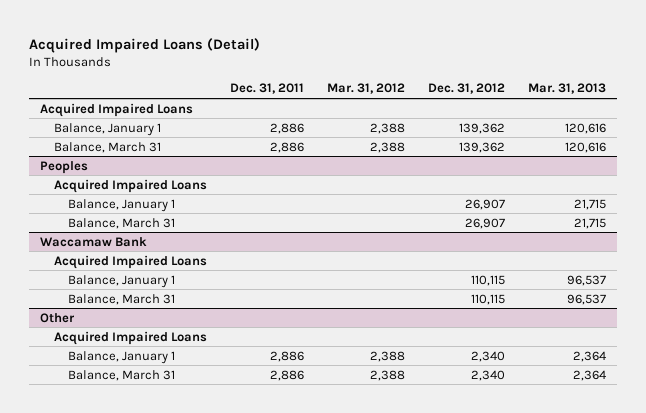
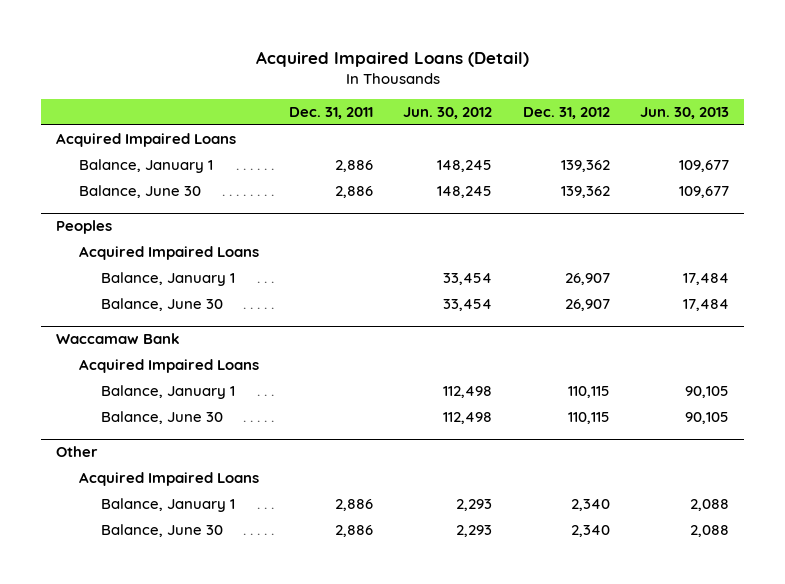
- | Dec. 31, 2011 | Mar. 31, 2012 | Dec. 31, 2012 | Mar. 31, 2013
+ | Dec. 31, 2011 | Jun. 30, 2012 | Dec. 31, 2012 | Jun. 30, 2013
- Balance, March 31 | 2,886 | 2,388 | 139,362 | 120,616
+ Balance, June 30 | 2,886 | 148,245 | 139,362 | 109,677
@ Peoples
- Balance, March 31 | | | 26,907 | 21,715
+ Balance, June 30 | | 33,454 | 26,907 | 17,484
@ Waccamaw Bank
- Balance, March 31 | | | 110,115 | 96,537
+ Balance, June 30 | | 112,498 | 110,115 | 90,105
@ Other
- Balance, March 31 | 2,886 | 2,388 | 2,340 | 2,364
+ Balance, June 30 | 2,886 | 2,293 | 2,340 | 2,088

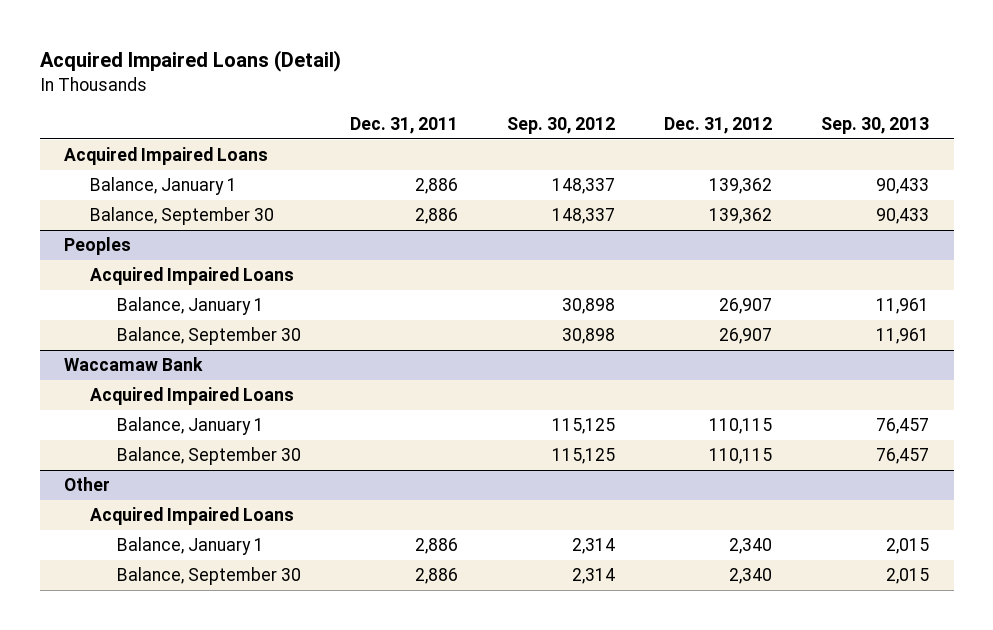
- | Dec. 31, 2011 | Jun. 30, 2012 | Dec. 31, 2012 | Jun. 30, 2013
+ | Dec. 31, 2011 | Sep. 30, 2012 | Dec. 31, 2012 | Sep. 30, 2013
- Balance, June 30 | 2,886 | 148,245 | 139,362 | 109,677
+ Balance, September 30 | 2,886 | 148,337 | 139,362 | 90,433
@ Peoples
- Balance, June 30 | | 33,454 | 26,907 | 17,484
+ Balance, September 30 | | 30,898 | 26,907 | 11,961
@ Waccamaw Bank
- Balance, June 30 | | 112,498 | 110,115 | 90,105
+ Balance, September 30 | | 115,125 | 110,115 | 76,457
@ Other
- Balance, June 30 | 2,886 | 2,293 | 2,340 | 2,088
+ Balance, September 30 | 2,886 | 2,314 | 2,340 | 2,015

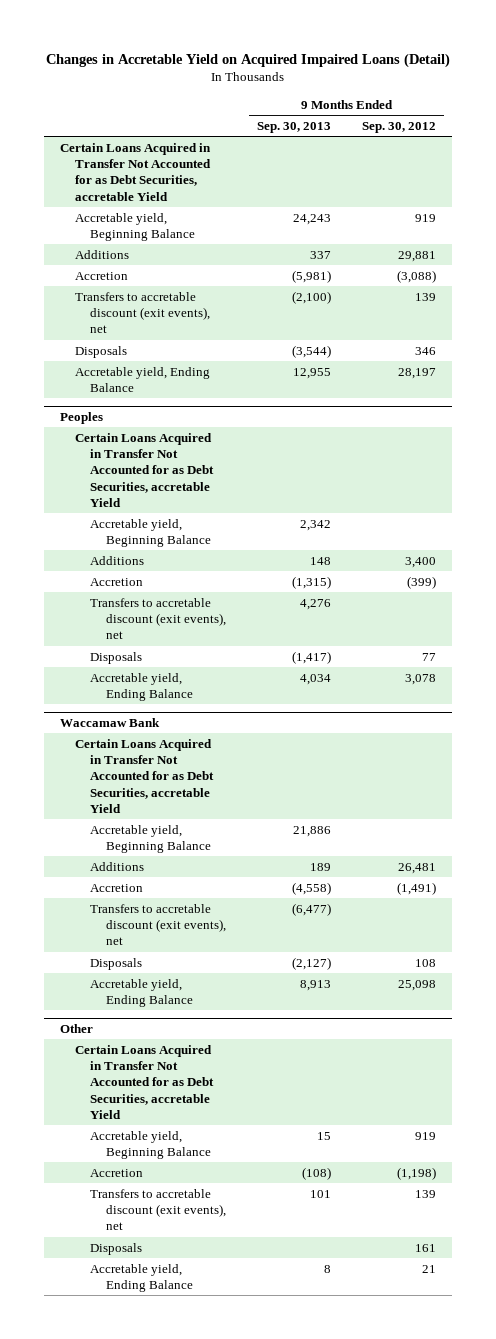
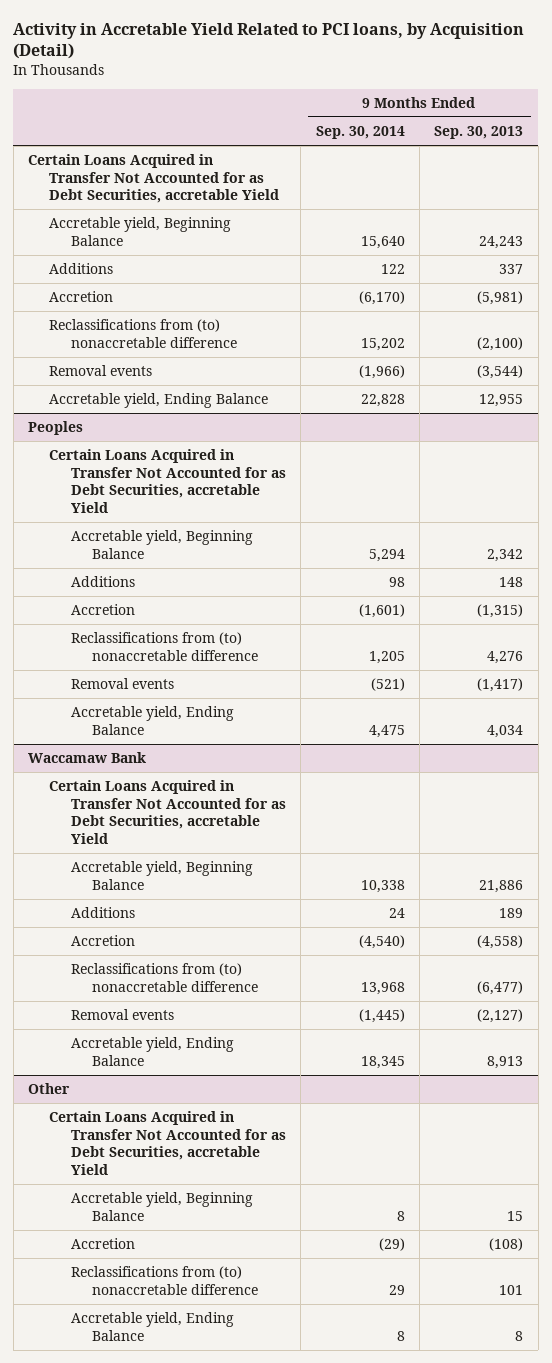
- Changes in Accretable Yield on Acquired Impaired Loans (Detail)
+ Activity in Accretable Yield Related to PCI loans, by Acquisition (Detail)
- | 9 Months Ended Sep. 30, 2013 | 9 Months Ended Sep. 30, 2012
+ | 9 Months Ended Sep. 30, 2014 | 9 Months Ended Sep. 30, 2013
- Transfers to accretable discount (exit events), net | (2,100) | 139
- Disposals | (3,544) | 346
+ Reclassifications from (to) nonaccretable difference | 15,202 | (2,100)
+ Removal events | (1,966) | (3,544)
@ Peoples
- Transfers to accretable discount (exit events), net | 4,276 |
- Disposals | (1,417) | 77
+ Reclassifications from (to) nonaccretable difference | 1,205 | 4,276
+ Removal events | (521) | (1,417)
@ Waccamaw Bank
- Transfers to accretable discount (exit events), net | (6,477) |
- Disposals | (2,127) | 108
+ Reclassifications from (to) nonaccretable difference | 13,968 | (6,477)
+ Removal events | (1,445) | (2,127)
@ Other
- Transfers to accretable discount (exit events), net | 101 | 139
- Disposals | | 161
+ Reclassifications from (to) nonaccretable difference | 29 | 101

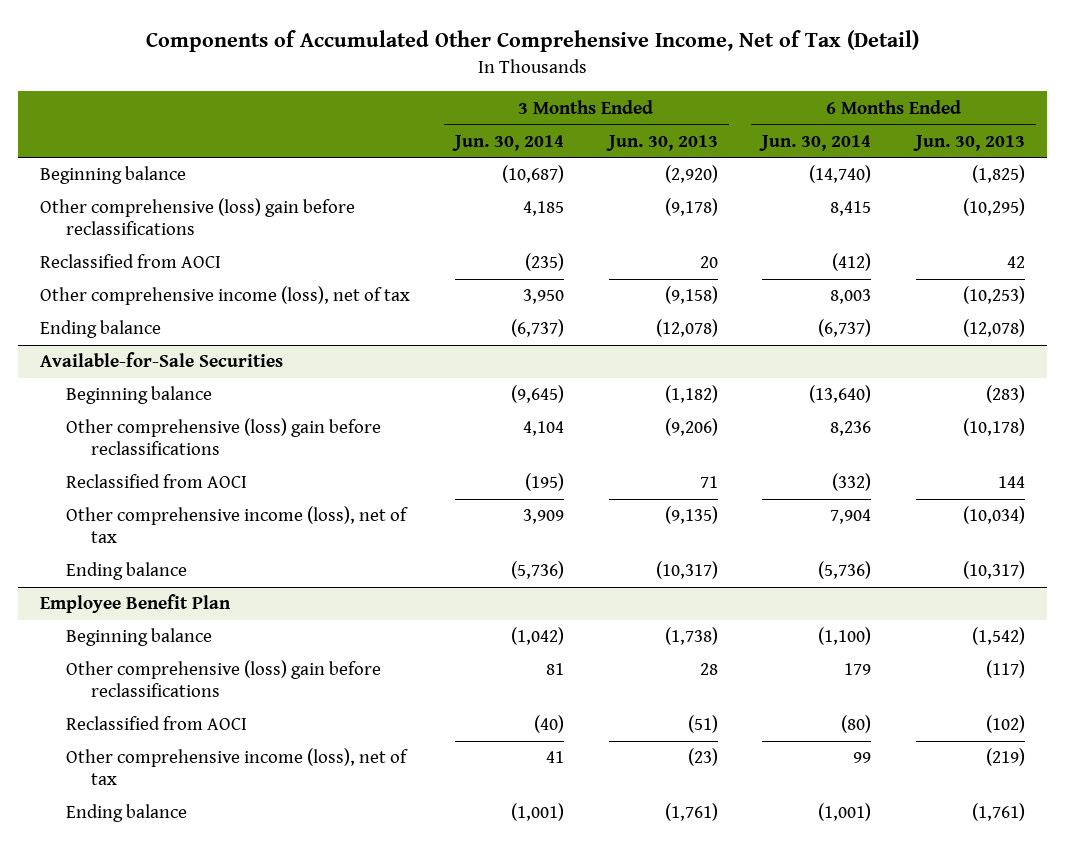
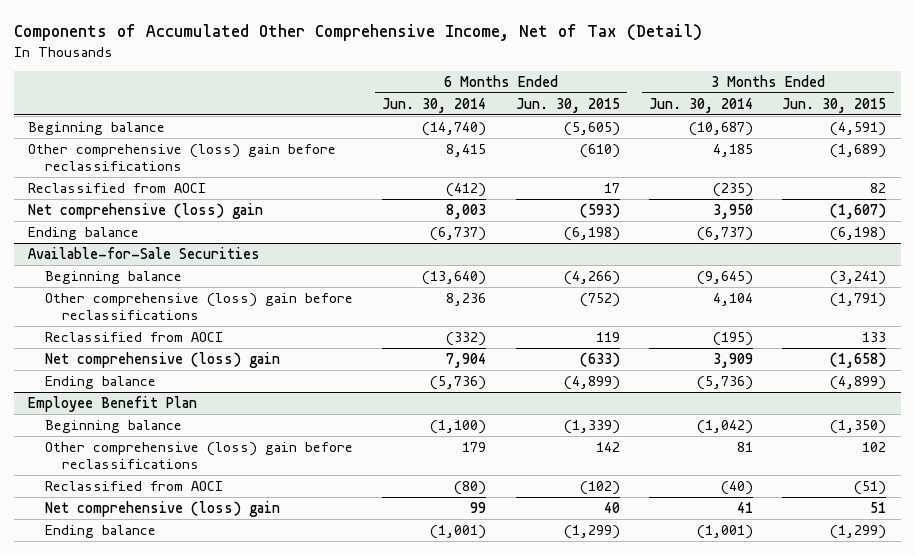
- | 3 Months Ended Jun. 30, 2014 | 3 Months Ended Jun. 30, 2013 | 6 Months Ended Jun. 30, 2014 | 6 Months Ended Jun. 30, 2013
+ | 6 Months Ended Jun. 30, 2014 | 6 Months Ended Jun. 30, 2015 | 3 Months Ended Jun. 30, 2014 | 3 Months Ended Jun. 30, 2015
- Other comprehensive income (loss), net of tax | 3,950 | (9,158) | 8,003 | (10,253)
+ Net comprehensive (loss) gain | 8,003 | (593) | 3,950 | (1,607)
@ Available-for-Sale Securities
- Other comprehensive income (loss), net of tax | 3,909 | (9,135) | 7,904 | (10,034)
+ Net comprehensive (loss) gain | 7,904 | (633) | 3,909 | (1,658)
@ Employee Benefit Plan
- Other comprehensive income (loss), net of tax | 41 | (23) | 99 | (219)
+ Net comprehensive (loss) gain | 99 | 40 | 41 | 51

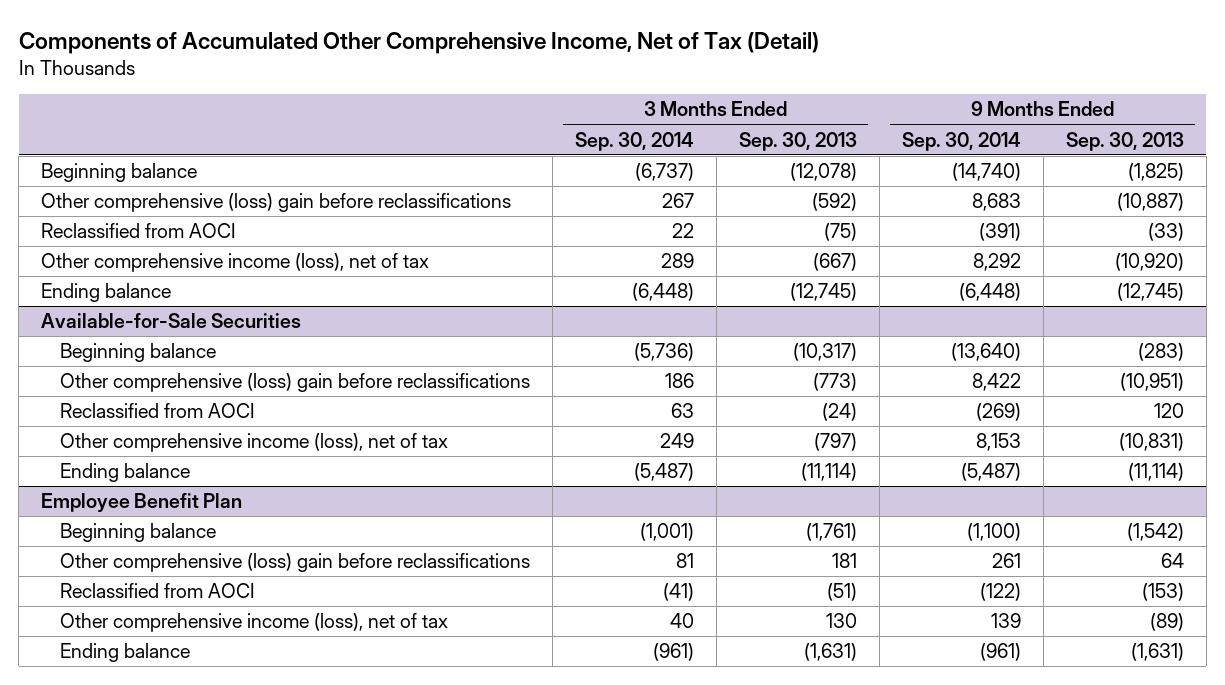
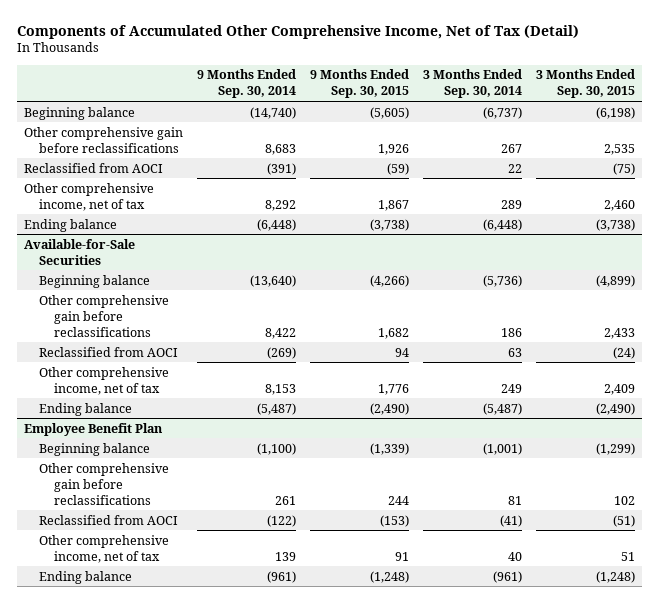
- | 3 Months Ended Sep. 30, 2014 | 3 Months Ended Sep. 30, 2013 | 9 Months Ended Sep. 30, 2014 | 9 Months Ended Sep. 30, 2013
+ | 9 Months Ended Sep. 30, 2014 | 9 Months Ended Sep. 30, 2015 | 3 Months Ended Sep. 30, 2014 | 3 Months Ended Sep. 30, 2015
- Other comprehensive (loss) gain before reclassifications | 267 | (592) | 8,683 | (10,887)
+ Other comprehensive gain before reclassifications | 8,683 | 1,926 | 267 | 2,535
- Other comprehensive income (loss), net of tax | 289 | (667) | 8,292 | (10,920)
+ Other comprehensive income, net of tax | 8,292 | 1,867 | 289 | 2,460
@ Available-for-Sale Securities
- Other comprehensive (loss) gain before reclassifications | 186 | (773) | 8,422 | (10,951)
+ Other comprehensive gain before reclassifications | 8,422 | 1,682 | 186 | 2,433
- Other comprehensive income (loss), net of tax | 249 | (797) | 8,153 | (10,831)
+ Other comprehensive income, net of tax | 8,153 | 1,776 | 249 | 2,409
@ Employee Benefit Plan
- Other comprehensive (loss) gain before reclassifications | 81 | 181 | 261 | 64
+ Other comprehensive gain before reclassifications | 261 | 244 | 81 | 102
- Other comprehensive income (loss), net of tax | 40 | 130 | 139 | (89)
+ Other comprehensive income, net of tax | 139 | 91 | 40 | 51

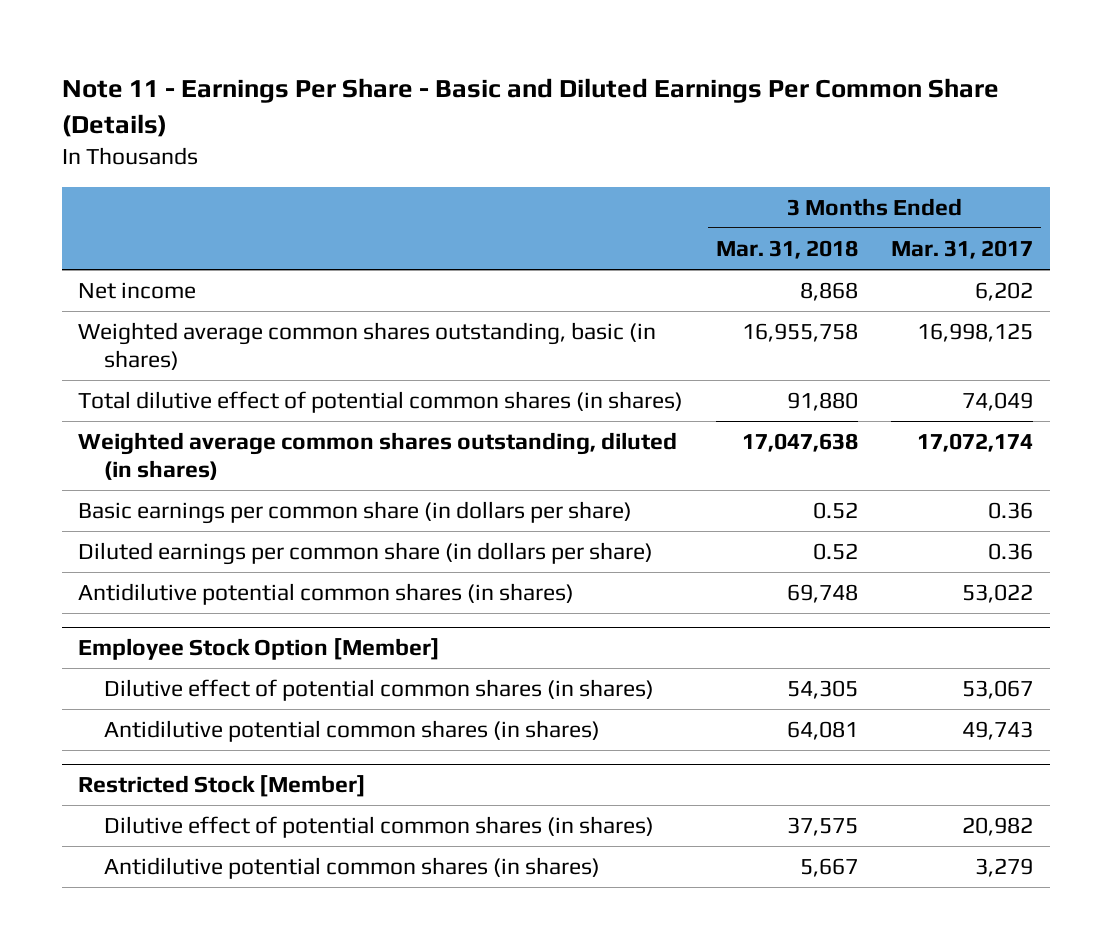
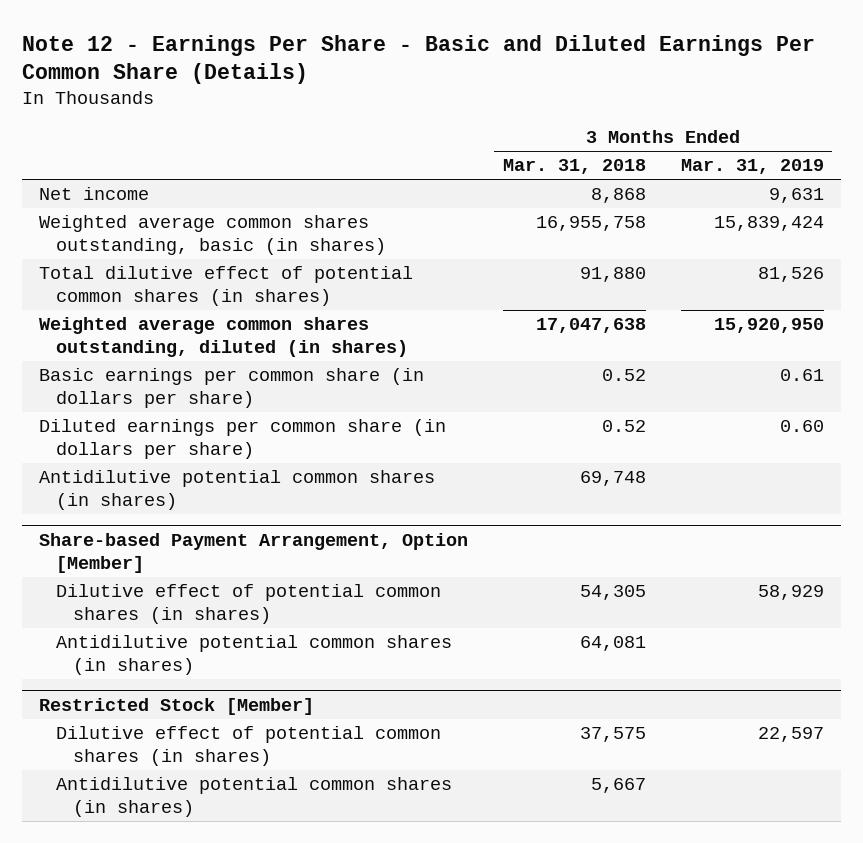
- Note 11 - Earnings Per Share - Basic and Diluted Earnings Per Common Share (Details)
+ Note 12 - Earnings Per Share - Basic and Diluted Earnings Per Common Share (Details)
- | 3 Months Ended Mar. 31, 2018 | 3 Months Ended Mar. 31, 2017
+ | 3 Months Ended Mar. 31, 2018 | 3 Months Ended Mar. 31, 2019
- Employee Stock Option [Member]
+ Share-based Payment Arrangement, Option [Member]

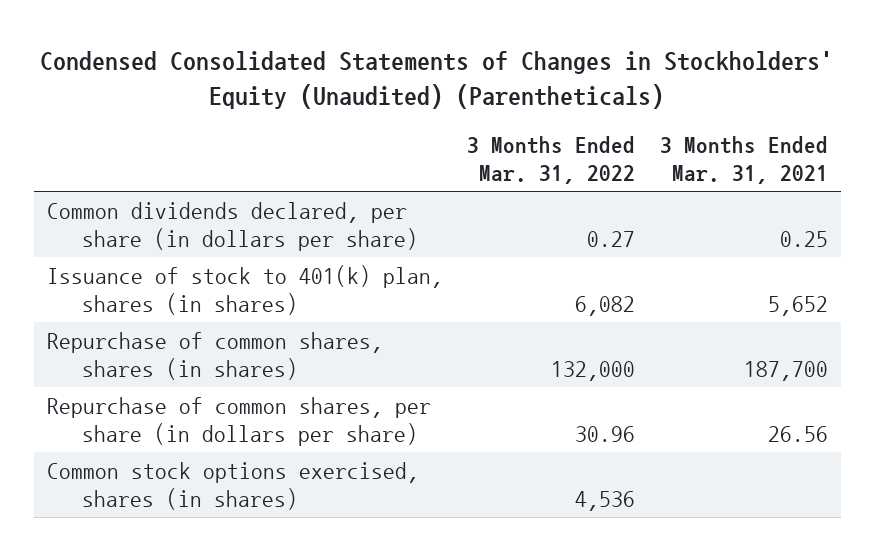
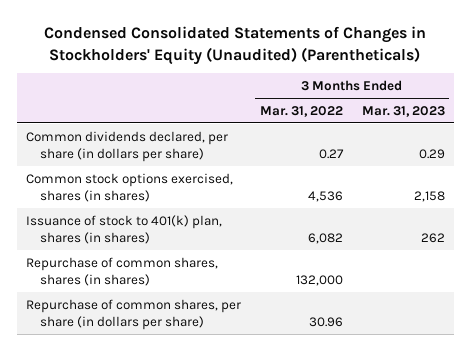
- | 3 Months Ended Mar. 31, 2022 | 3 Months Ended Mar. 31, 2021
+ | 3 Months Ended Mar. 31, 2022 | 3 Months Ended Mar. 31, 2023
moved up: Common stock options exercised, shares (in shares) | 4,536 | 2,158

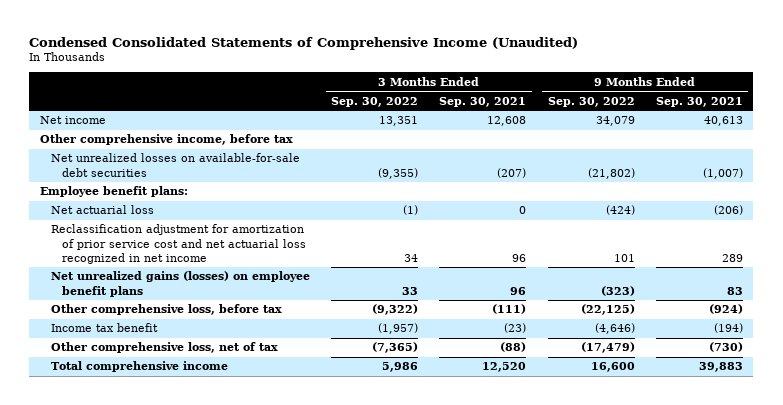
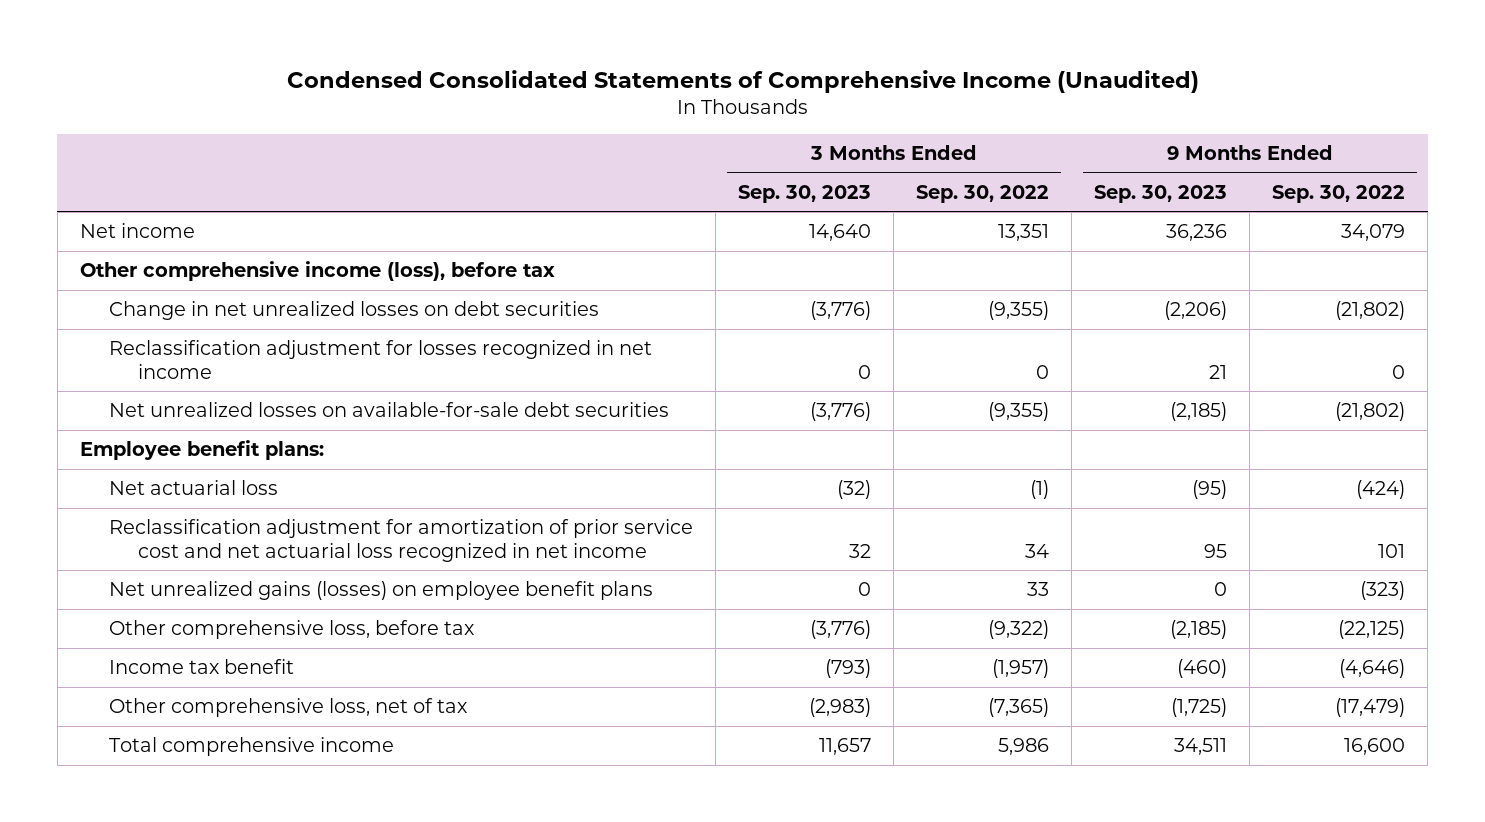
- | 3 Months Ended Sep. 30, 2022 | 3 Months Ended Sep. 30, 2021 | 9 Months Ended Sep. 30, 2022 | 9 Months Ended Sep. 30, 2021
+ | 3 Months Ended Sep. 30, 2023 | 3 Months Ended Sep. 30, 2022 | 9 Months Ended Sep. 30, 2023 | 9 Months Ended Sep. 30, 2022
- Other comprehensive income, before tax
+ Other comprehensive income (loss), before tax
+ Change in net unrealized losses on debt securities | (3,776) | (9,355) | (2,206) | (21,802)
+ Reclassification adjustment for losses recognized in net income | 0 | 0 | 21 | 0

